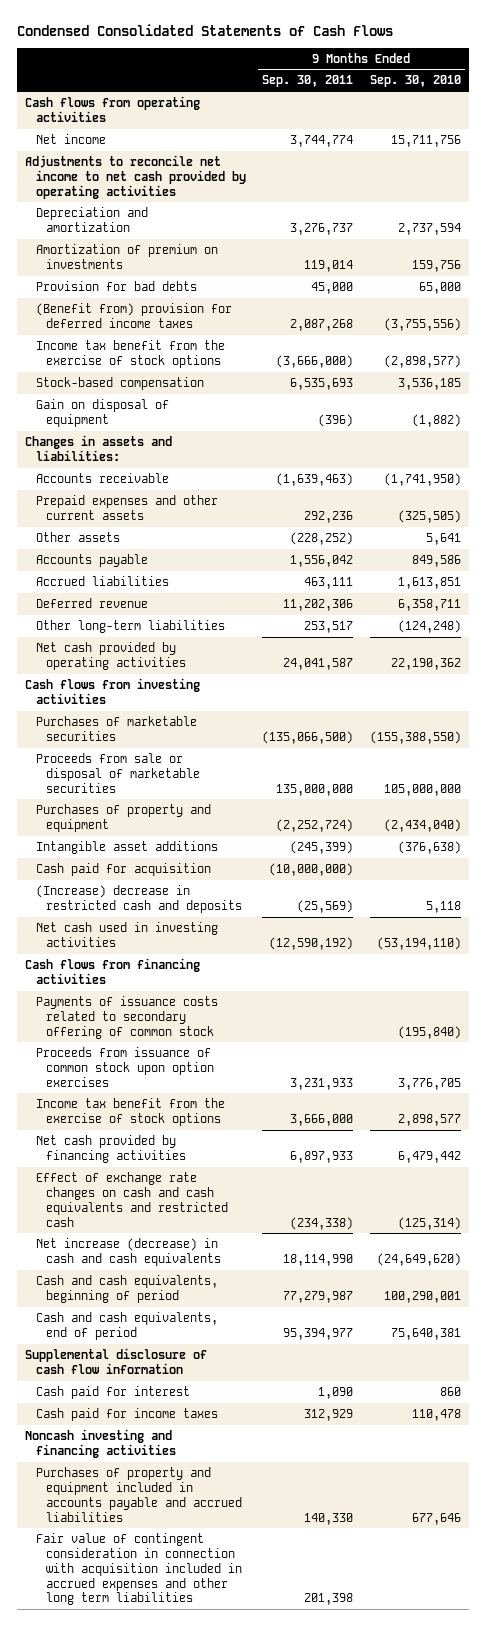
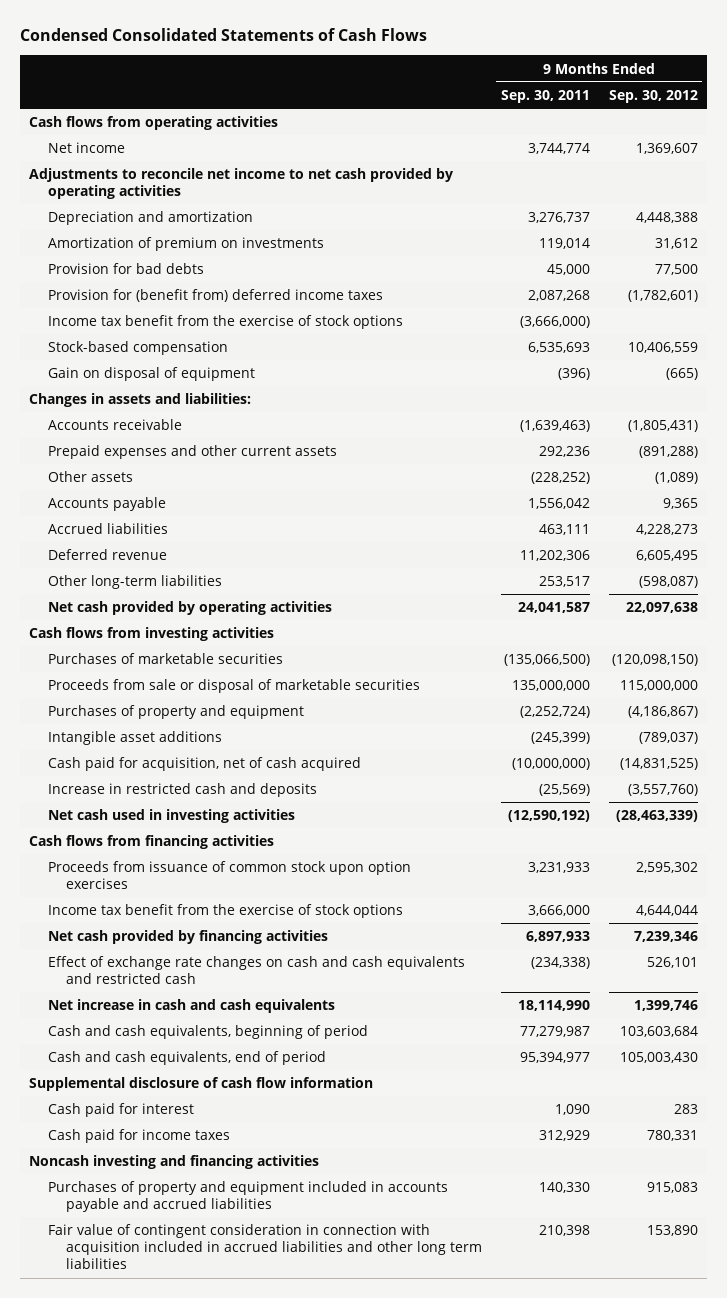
- | 9 Months Ended Sep. 30, 2011 | 9 Months Ended Sep. 30, 2010
+ | 9 Months Ended Sep. 30, 2011 | 9 Months Ended Sep. 30, 2012
- (Benefit from) provision for deferred income taxes | 2,087,268 | (3,755,556)
+ Provision for (benefit from) deferred income taxes | 2,087,268 | (1,782,601)
- Cash paid for acquisition | (10,000,000) |
- (Increase) decrease in restricted cash and deposits | (25,569) | 5,118
+ Cash paid for acquisition, net of cash acquired | (10,000,000) | (14,831,525)
+ Increase in restricted cash and deposits | (25,569) | (3,557,760)
- Payments of issuance costs related to secondary offering of common stock | | (195,840)
- Net increase (decrease) in cash and cash equivalents | 18,114,990 | (24,649,620)
+ Net increase in cash and cash equivalents | 18,114,990 | 1,399,746
- Fair value of contingent consideration in connection with acquisition included in accrued expenses and other long term liabilities | 201,398 |
+ Fair value of contingent consideration in connection with acquisition included in accrued liabilities and other long term liabilities | 210,398 | 153,890

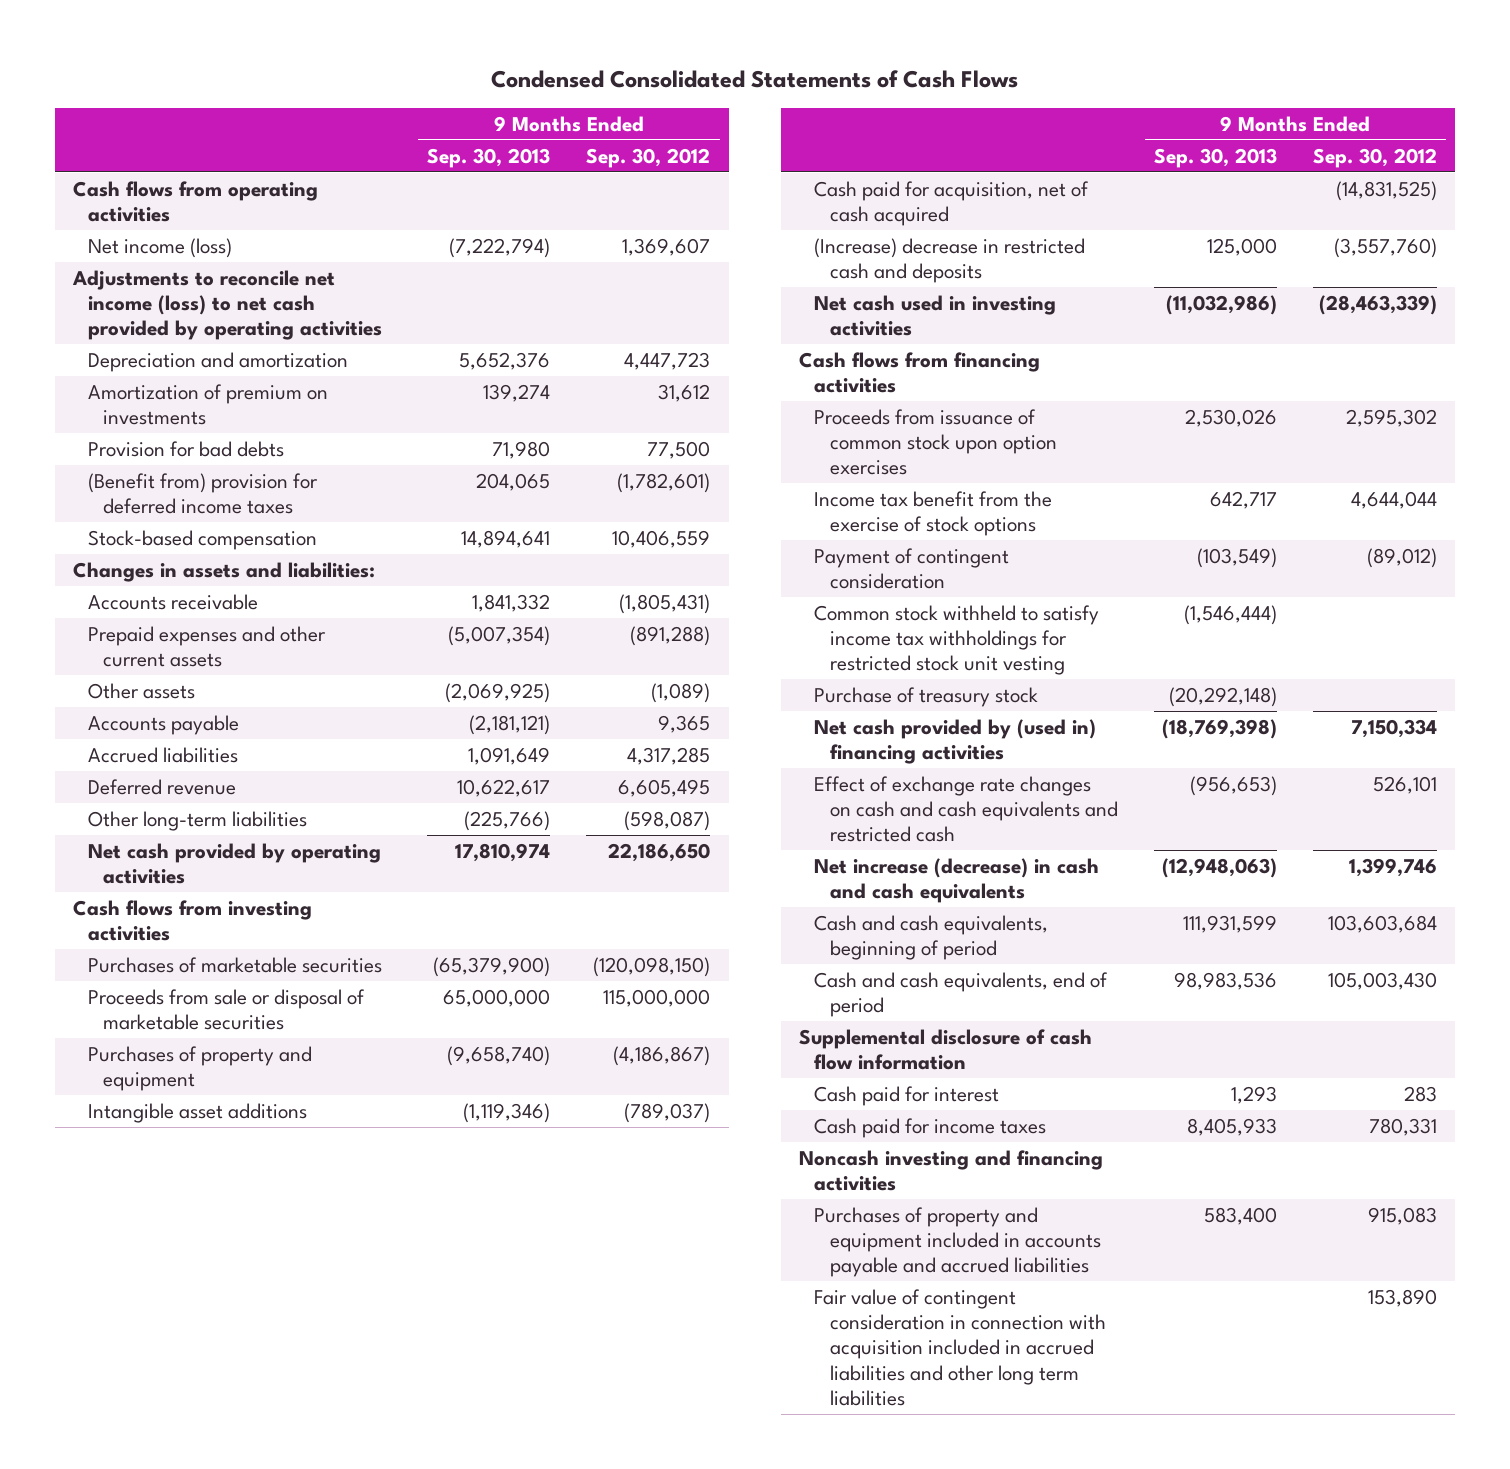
- | 9 Months Ended Sep. 30, 2011 | 9 Months Ended Sep. 30, 2012
+ | 9 Months Ended Sep. 30, 2013 | 9 Months Ended Sep. 30, 2012
- Net income | 3,744,774 | 1,369,607
- Adjustments to reconcile net income to net cash provided by operating activities
- Depreciation and amortization | 3,276,737 | 4,448,388
+ Net income (loss) | (7,222,794) | 1,369,607
+ Adjustments to reconcile net income (loss) to net cash provided by operating activities
+ Depreciation and amortization | 5,652,376 | 4,447,723
- Provision for (benefit from) deferred income taxes | 2,087,268 | (1,782,601)
- Income tax benefit from the exercise of stock options | (3,666,000) |
+ (Benefit from) provision for deferred income taxes | 204,065 | (1,782,601)
- Gain on disposal of equipment | (396) | (665)
- Accrued liabilities | 463,111 | 4,228,273
+ Accrued liabilities | 1,091,649 | 4,317,285
- Net cash provided by operating activities | 24,041,587 | 22,097,638
+ Net cash provided by operating activities | 17,810,974 | 22,186,650
- Increase in restricted cash and deposits | (25,569) | (3,557,760)
+ (Increase) decrease in restricted cash and deposits | 125,000 | (3,557,760)
- Net cash provided by financing activities | 6,897,933 | 7,239,346
+ Payment of contingent consideration | (103,549) | (89,012)
+ Common stock withheld to satisfy income tax withholdings for restricted stock unit vesting | (1,546,444) |
+ Purchase of treasury stock | (20,292,148) |
+ Net cash provided by (used in) financing activities | (18,769,398) | 7,150,334
- Net increase in cash and cash equivalents | 18,114,990 | 1,399,746
+ Net increase (decrease) in cash and cash equivalents | (12,948,063) | 1,399,746

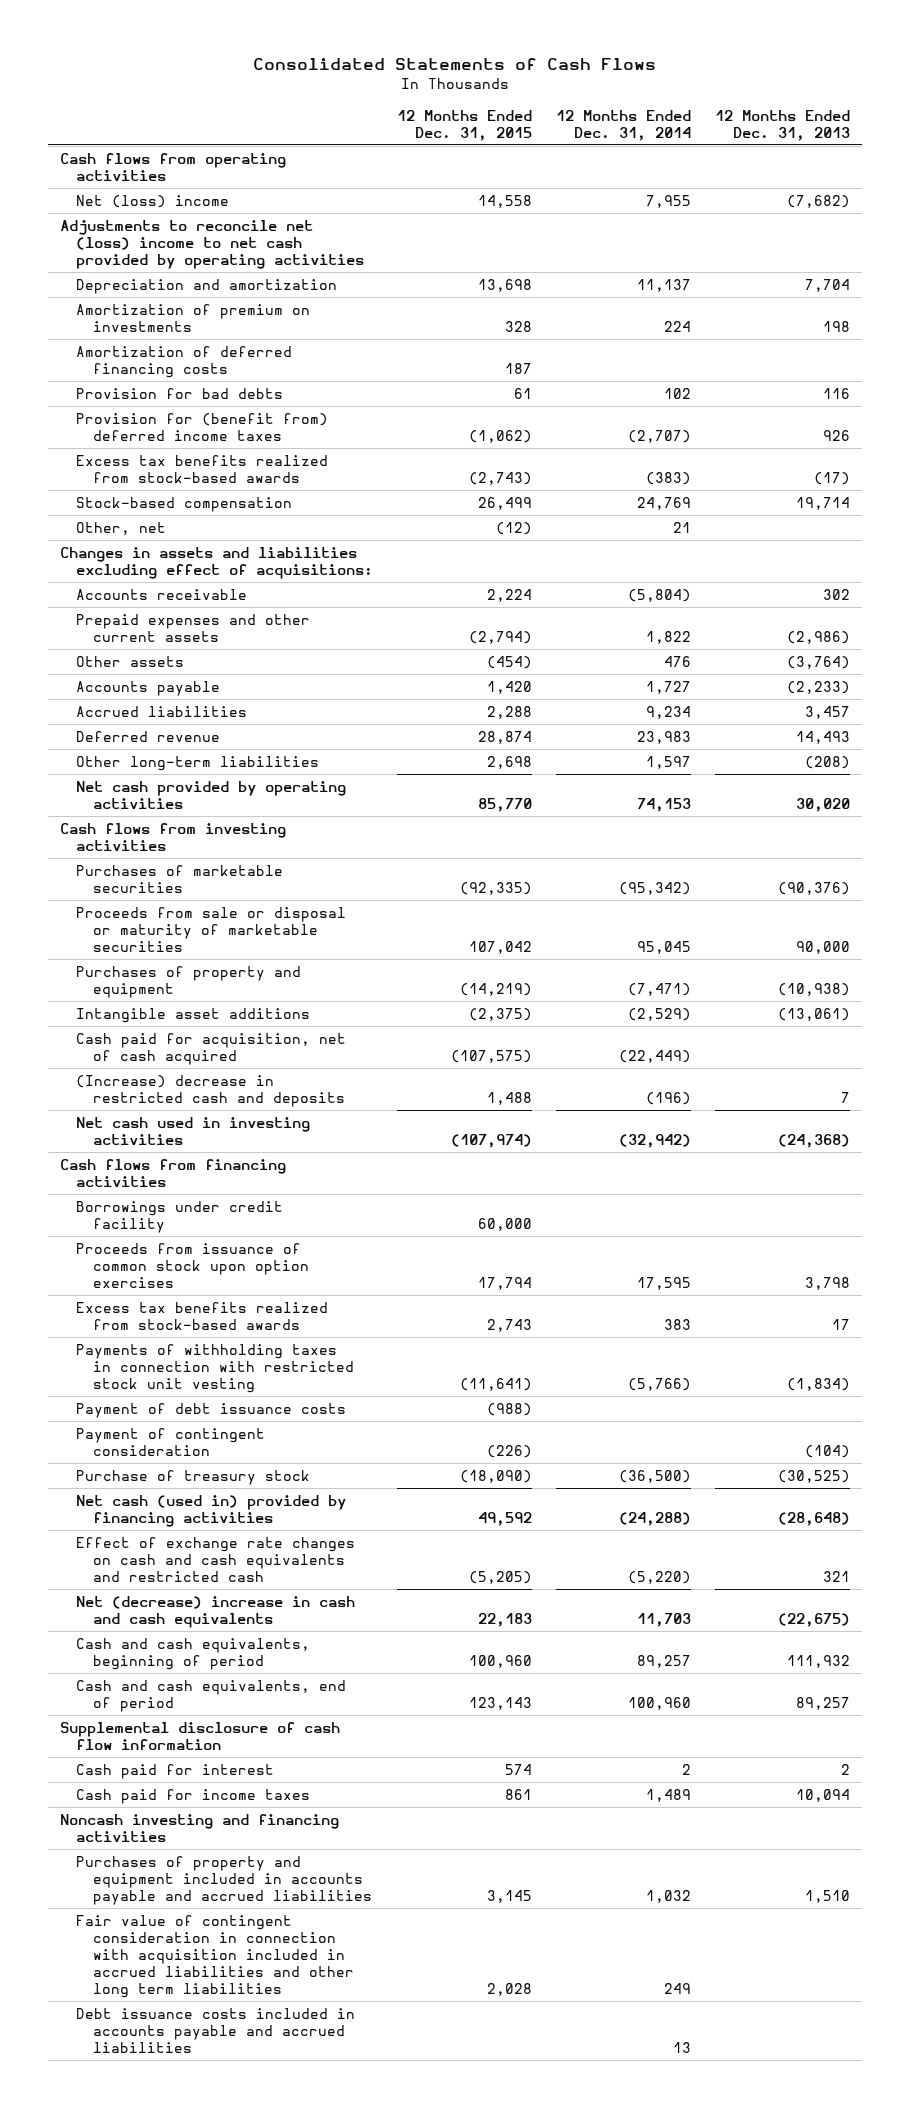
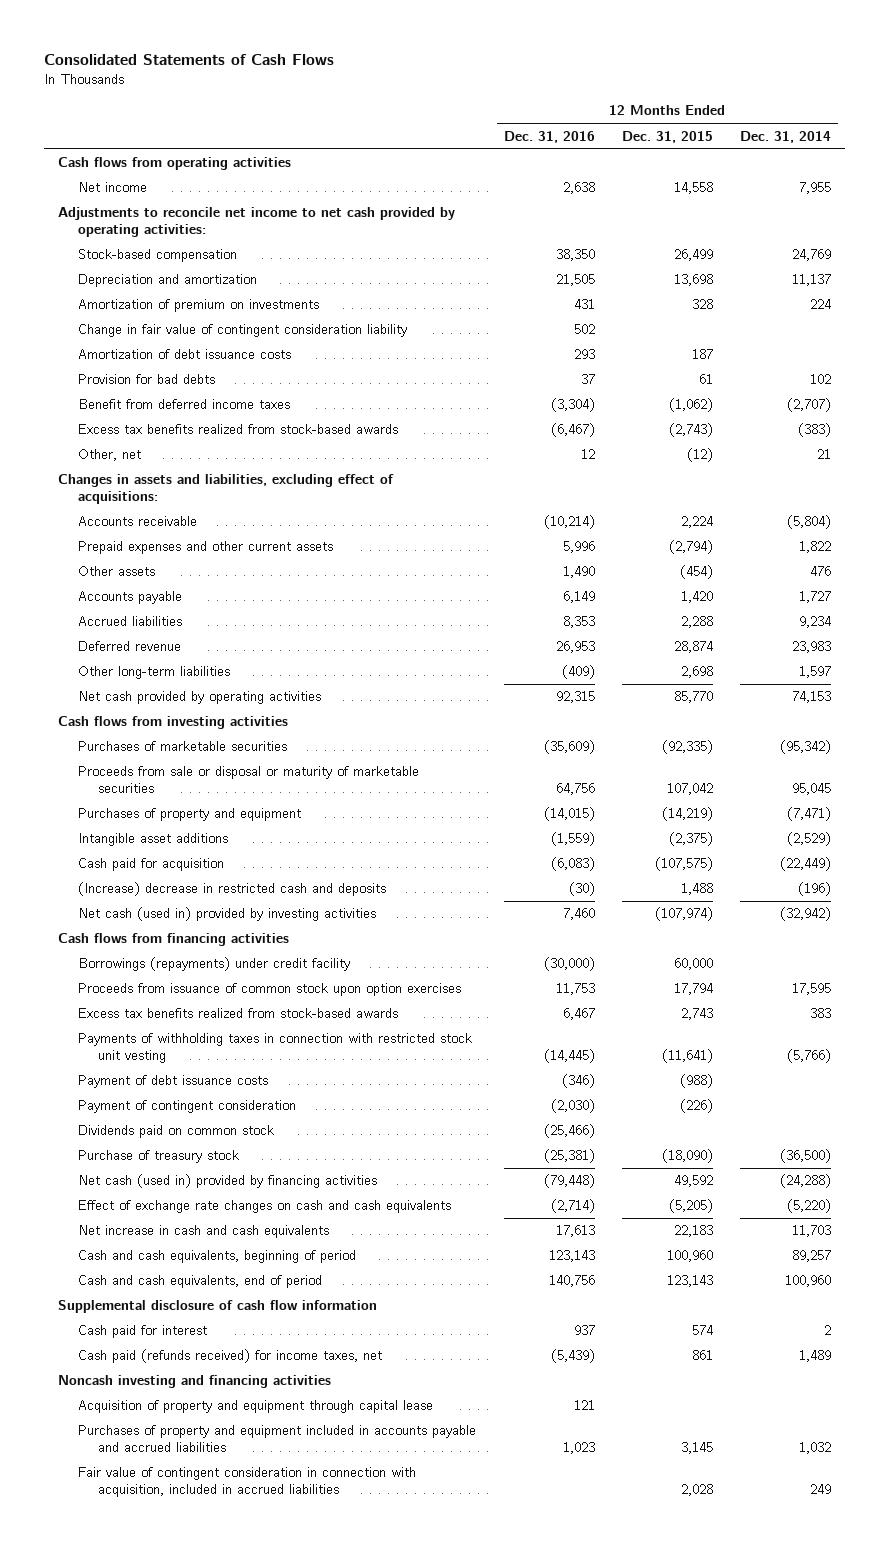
- | 12 Months Ended Dec. 31, 2015 | 12 Months Ended Dec. 31, 2014 | 12 Months Ended Dec. 31, 2013
+ | 12 Months Ended Dec. 31, 2016 | 12 Months Ended Dec. 31, 2015 | 12 Months Ended Dec. 31, 2014
- Net (loss) income | 14,558 | 7,955 | (7,682)
- Adjustments to reconcile net (loss) income to net cash provided by operating activities
+ Net income | 2,638 | 14,558 | 7,955
+ Adjustments to reconcile net income to net cash provided by operating activities:
moved up: Stock-based compensation | 38,350 | 26,499 | 24,769
- Amortization of deferred financing costs | 187 | |
+ Change in fair value of contingent consideration liability | 502 | |
+ Amortization of debt issuance costs | 293 | 187 |
- Provision for (benefit from) deferred income taxes | (1,062) | (2,707) | 926
+ Benefit from deferred income taxes | (3,304) | (1,062) | (2,707)
- Changes in assets and liabilities excluding effect of acquisitions:
+ Changes in assets and liabilities, excluding effect of acquisitions:
- Cash paid for acquisition, net of cash acquired | (107,575) | (22,449) |
+ Cash paid for acquisition | (6,083) | (107,575) | (22,449)
- Net cash used in investing activities | (107,974) | (32,942) | (24,368)
+ Net cash (used in) provided by investing activities | 7,460 | (107,974) | (32,942)
- Borrowings under credit facility | 60,000 | |
+ Borrowings (repayments) under credit facility | (30,000) | 60,000 |
+ Dividends paid on common stock | (25,466) | |
- Effect of exchange rate changes on cash and cash equivalents and restricted cash | (5,205) | (5,220) | 321
- Net (decrease) increase in cash and cash equivalents | 22,183 | 11,703 | (22,675)
+ Effect of exchange rate changes on cash and cash equivalents | (2,714) | (5,205) | (5,220)
+ Net increase in cash and cash equivalents | 17,613 | 22,183 | 11,703
- Cash paid for income taxes | 861 | 1,489 | 10,094
+ Cash paid (refunds received) for income taxes, net | (5,439) | 861 | 1,489
+ Acquisition of property and equipment through capital lease | 121 | |
- Fair value of contingent consideration in connection with acquisition included in accrued liabilities and other long term liabilities | 2,028 | 249 |
- Debt issuance costs included in accounts payable and accrued liabilities | | 13 |
+ Fair value of contingent consideration in connection with acquisition, included in accrued liabilities | | 2,028 | 249

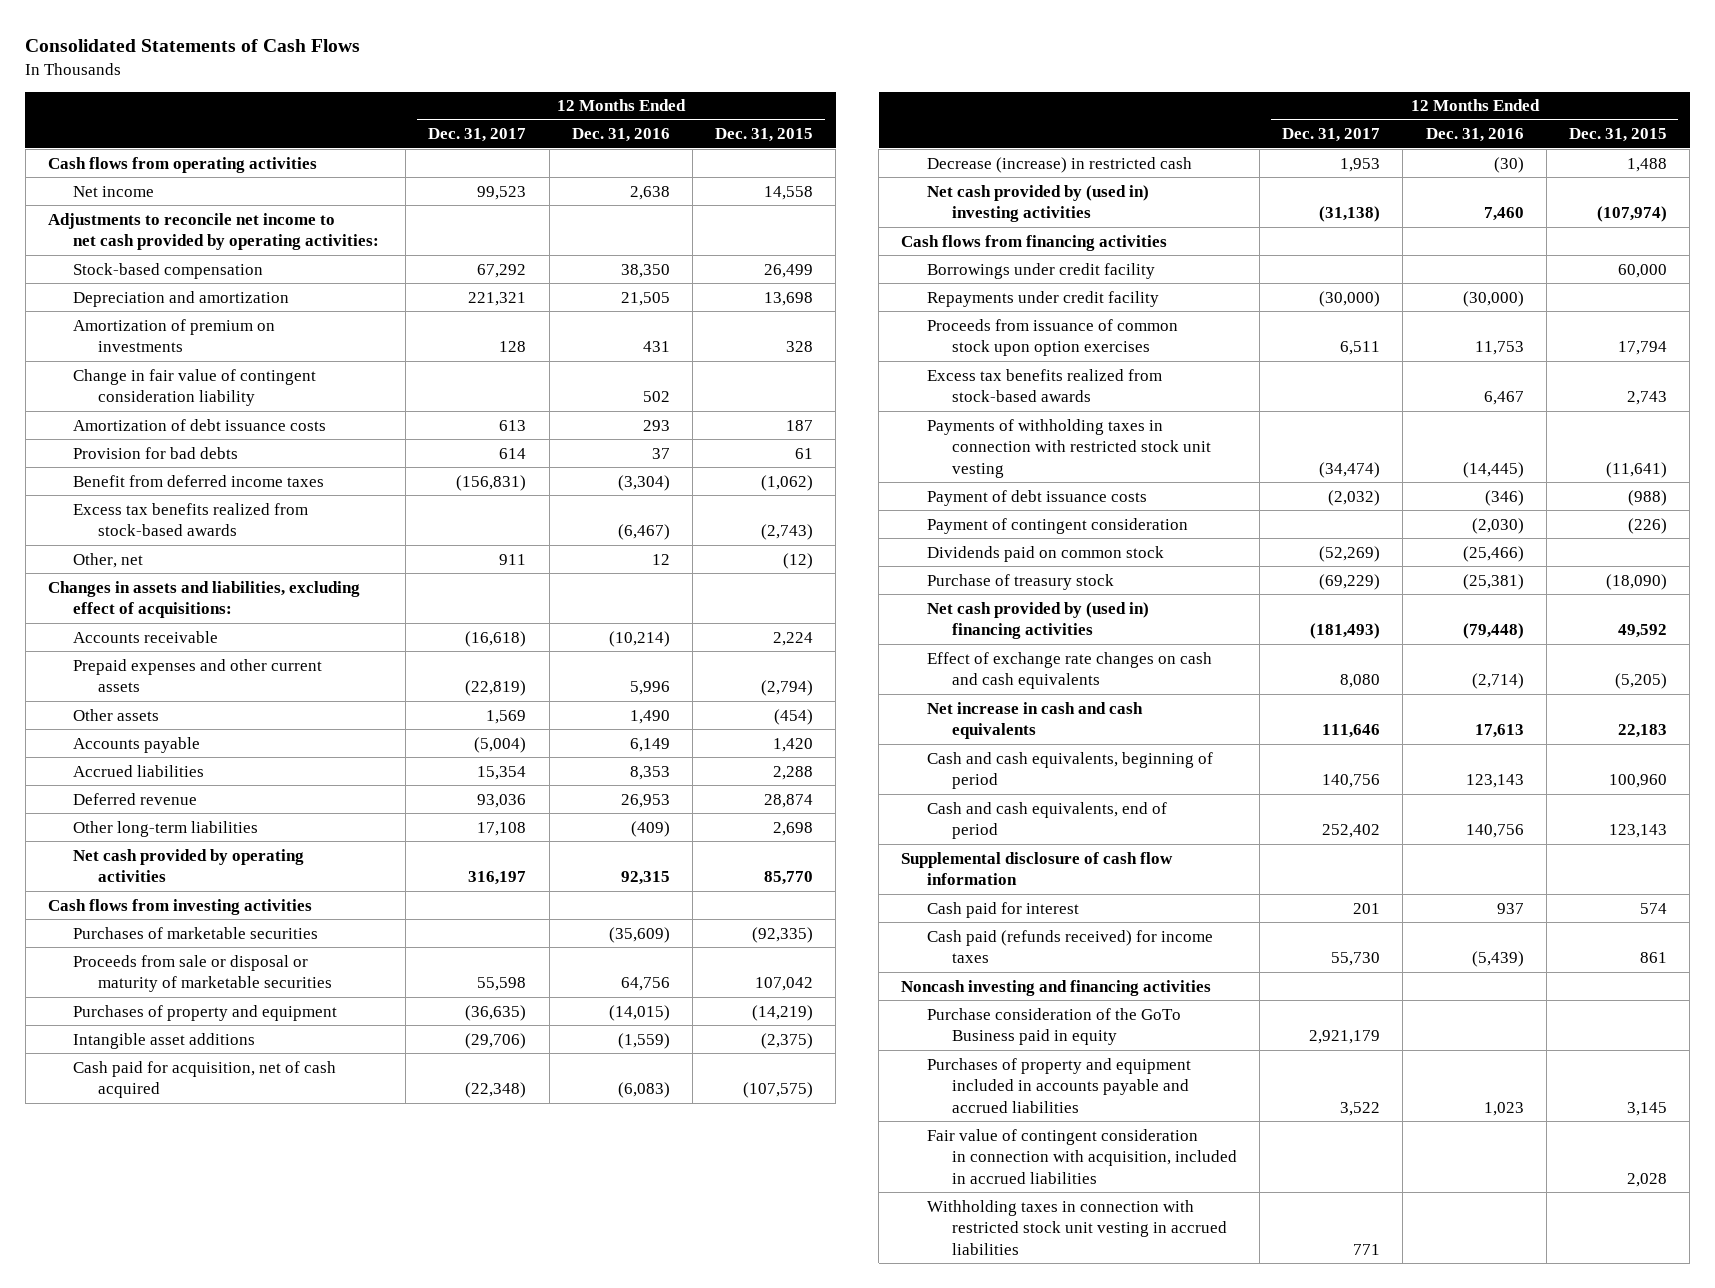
- | 12 Months Ended Dec. 31, 2016 | 12 Months Ended Dec. 31, 2015 | 12 Months Ended Dec. 31, 2014
+ | 12 Months Ended Dec. 31, 2017 | 12 Months Ended Dec. 31, 2016 | 12 Months Ended Dec. 31, 2015
- Cash paid for acquisition | (6,083) | (107,575) | (22,449)
- (Increase) decrease in restricted cash and deposits | (30) | 1,488 | (196)
- Net cash (used in) provided by investing activities | 7,460 | (107,974) | (32,942)
+ Cash paid for acquisition, net of cash acquired | (22,348) | (6,083) | (107,575)
+ Decrease (increase) in restricted cash | 1,953 | (30) | 1,488
+ Net cash provided by (used in) investing activities | (31,138) | 7,460 | (107,974)
- Borrowings (repayments) under credit facility | (30,000) | 60,000 |
+ Borrowings under credit facility | | | 60,000
+ Repayments under credit facility | (30,000) | (30,000) |
- Net cash (used in) provided by financing activities | (79,448) | 49,592 | (24,288)
+ Net cash provided by (used in) financing activities | (181,493) | (79,448) | 49,592
- Cash paid (refunds received) for income taxes, net | (5,439) | 861 | 1,489
+ Cash paid (refunds received) for income taxes | 55,730 | (5,439) | 861
- Acquisition of property and equipment through capital lease | 121 | |
+ Purchase consideration of the GoTo Business paid in equity | 2,921,179 | |
+ Withholding taxes in connection with restricted stock unit vesting in accrued liabilities | 771 | |

